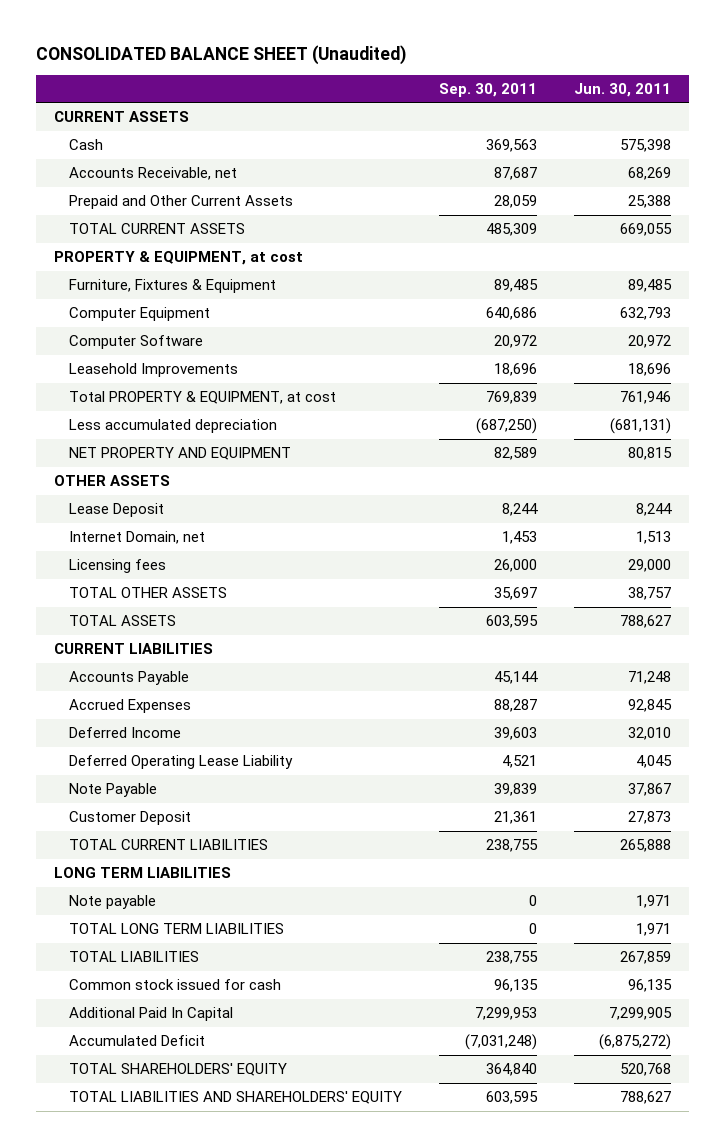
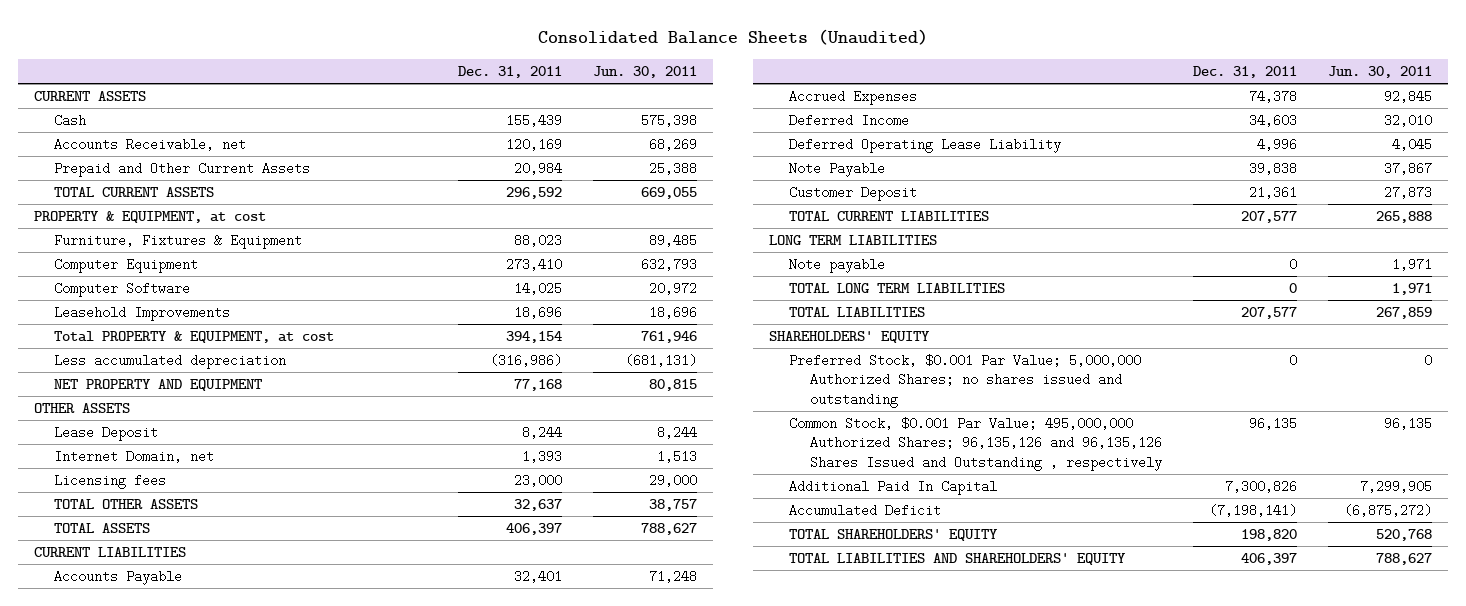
- CONSOLIDATED BALANCE SHEET (Unaudited)
+ Consolidated Balance Sheets (Unaudited)
- | Sep. 30, 2011 | Jun. 30, 2011
+ | Dec. 31, 2011 | Jun. 30, 2011
- Common stock issued for cash | 96,135 | 96,135
+ SHAREHOLDERS' EQUITY
+ Preferred Stock, $0.001 Par Value; 5,000,000 Authorized Shares; no shares issued and outstanding | 0 | 0
+ Common Stock, $0.001 Par Value; 495,000,000 Authorized Shares; 96,135,126 and 96,135,126 Shares Issued and Outstanding , respectively | 96,135 | 96,135

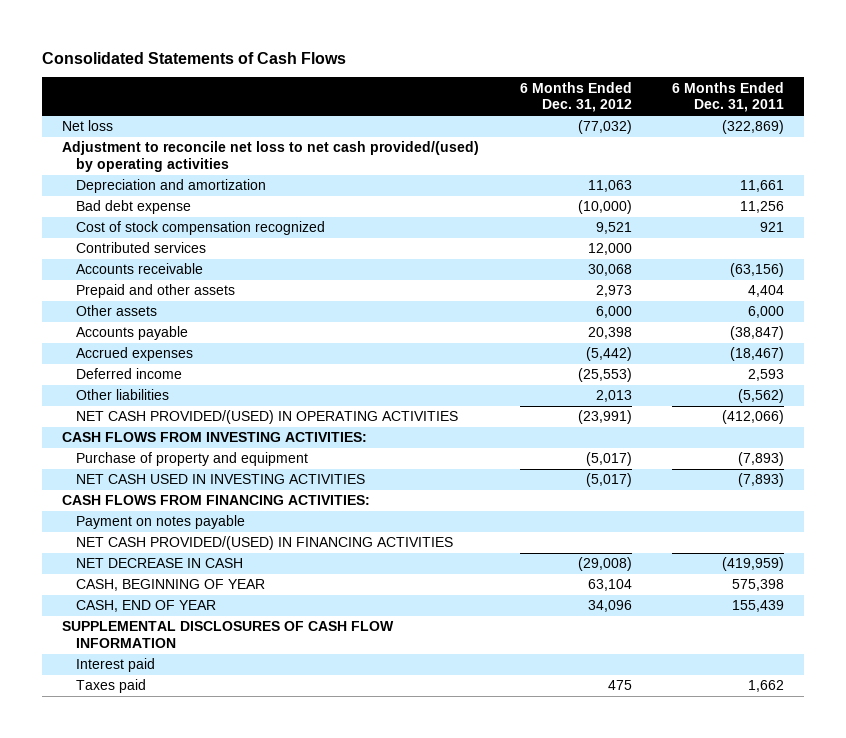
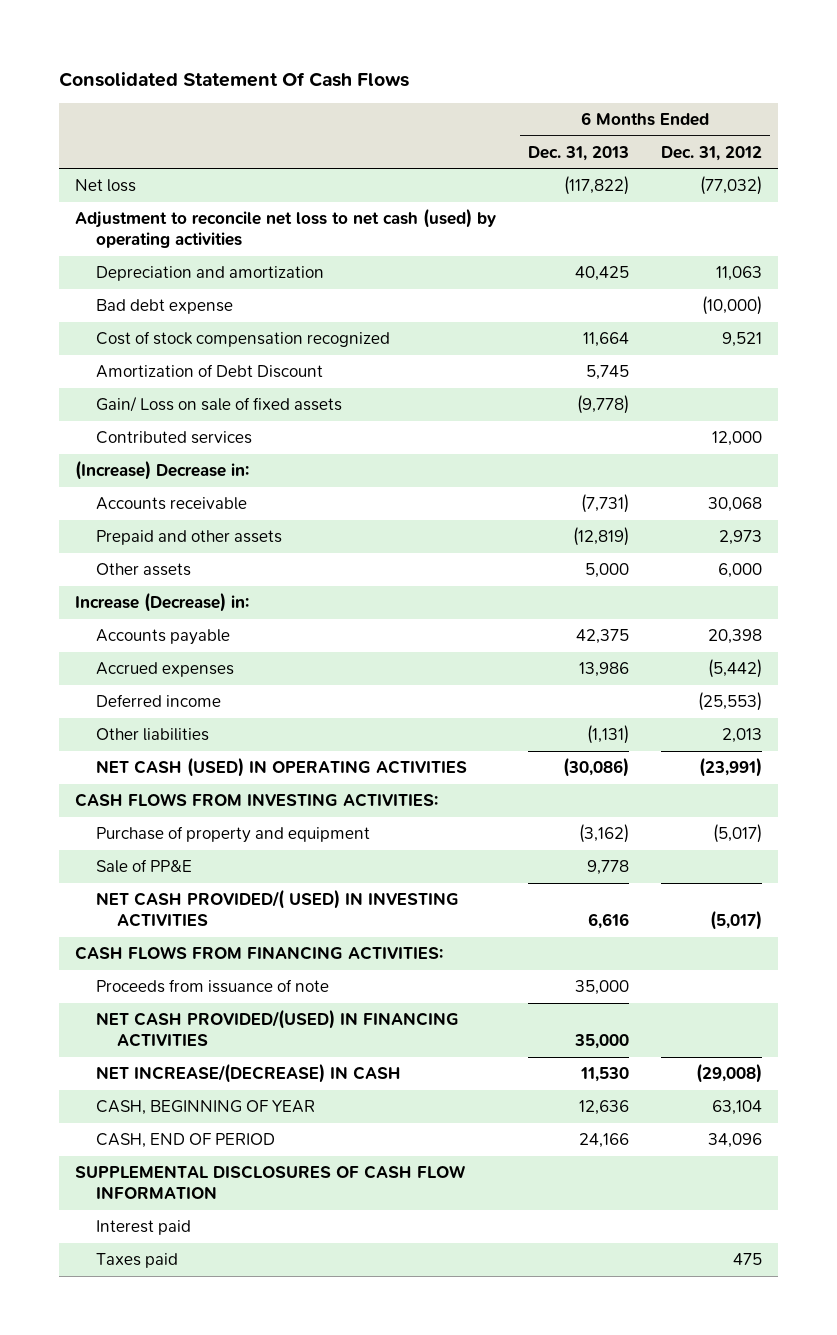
- Consolidated Statements of Cash Flows
+ Consolidated Statement Of Cash Flows
- | 6 Months Ended Dec. 31, 2012 | 6 Months Ended Dec. 31, 2011
+ | 6 Months Ended Dec. 31, 2013 | 6 Months Ended Dec. 31, 2012
- Adjustment to reconcile net loss to net cash provided/(used) by operating activities
+ Adjustment to reconcile net loss to net cash (used) by operating activities
+ Amortization of Debt Discount | 5,745 |
+ Gain/ Loss on sale of fixed assets | (9,778) |
+ (Increase) Decrease in:
+ Increase (Decrease) in:
- NET CASH PROVIDED/(USED) IN OPERATING ACTIVITIES | (23,991) | (412,066)
+ NET CASH (USED) IN OPERATING ACTIVITIES | (30,086) | (23,991)
- NET CASH USED IN INVESTING ACTIVITIES | (5,017) | (7,893)
+ Sale of PP&E | 9,778 |
+ NET CASH PROVIDED/( USED) IN INVESTING ACTIVITIES | 6,616 | (5,017)
- Payment on notes payable
+ Proceeds from issuance of note | 35,000 |
- NET DECREASE IN CASH | (29,008) | (419,959)
+ NET INCREASE/(DECREASE) IN CASH | 11,530 | (29,008)
- CASH, END OF YEAR | 34,096 | 155,439
+ CASH, END OF PERIOD | 24,166 | 34,096

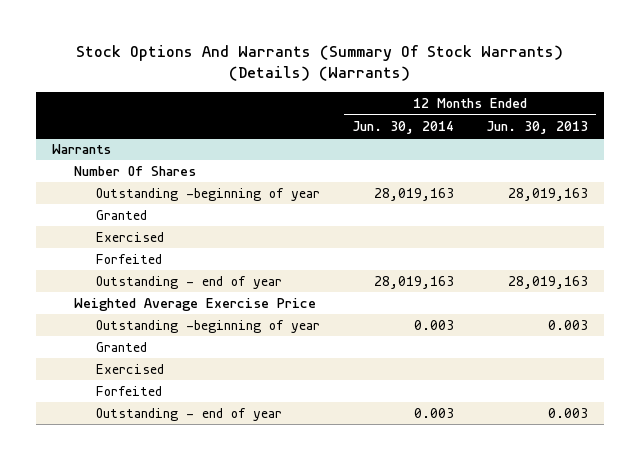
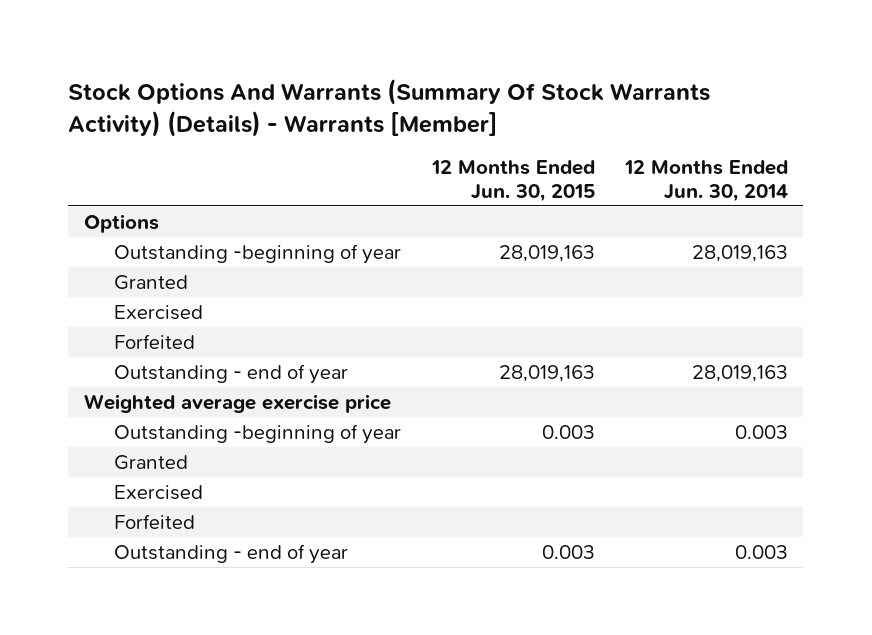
- Stock Options And Warrants (Summary Of Stock Warrants) (Details) (Warrants)
+ Stock Options And Warrants (Summary Of Stock Warrants Activity) (Details) - Warrants [Member]
- | 12 Months Ended Jun. 30, 2014 | 12 Months Ended Jun. 30, 2013
+ | 12 Months Ended Jun. 30, 2015 | 12 Months Ended Jun. 30, 2014
- Warrants
- Number Of Shares
+ Options
- Weighted Average Exercise Price
+ Weighted average exercise price

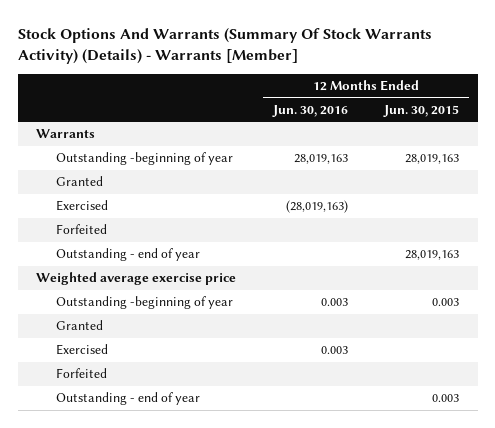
- | 12 Months Ended Jun. 30, 2015 | 12 Months Ended Jun. 30, 2014
+ | 12 Months Ended Jun. 30, 2016 | 12 Months Ended Jun. 30, 2015
- Options
+ Warrants

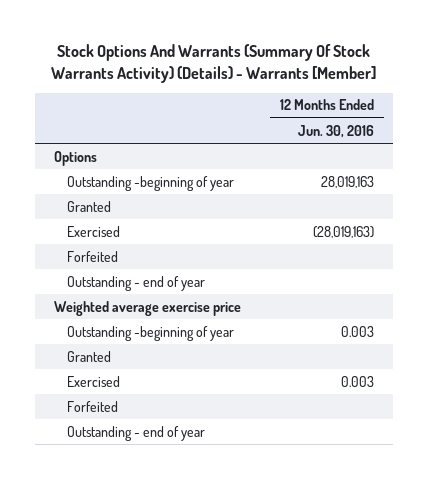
- | 12 Months Ended Jun. 30, 2016 | 12 Months Ended Jun. 30, 2015
+ | 12 Months Ended Jun. 30, 2016
- Warrants
+ Options

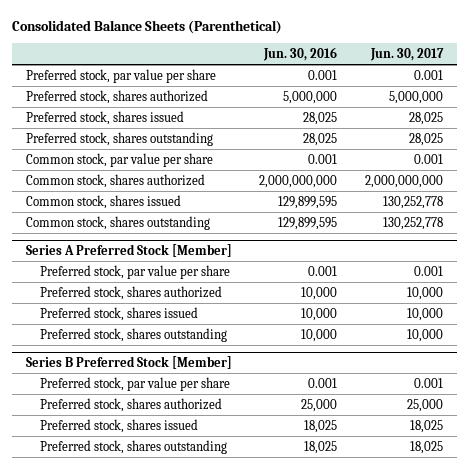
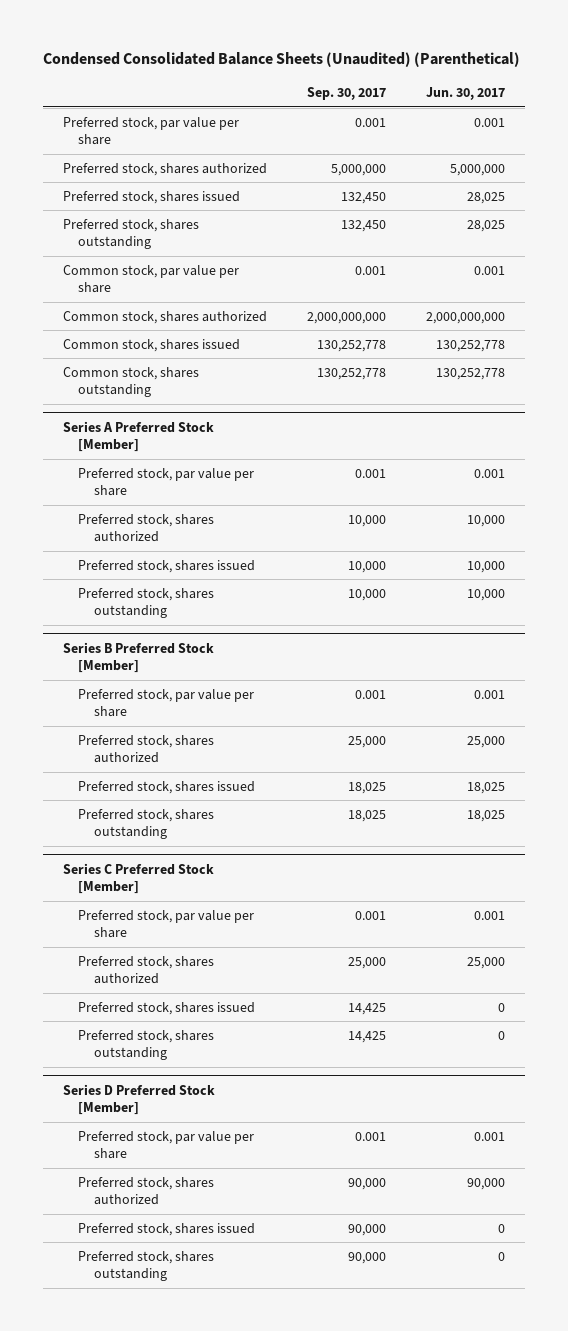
- Consolidated Balance Sheets (Parenthetical)
+ Condensed Consolidated Balance Sheets (Unaudited) (Parenthetical)
- | Jun. 30, 2016 | Jun. 30, 2017
+ | Sep. 30, 2017 | Jun. 30, 2017
+ Series C Preferred Stock [Member]
+ Preferred stock, par value per share | 0.001 | 0.001
+ Preferred stock, shares authorized | 25,000 | 25,000
+ Preferred stock, shares issued | 14,425 | 0
+ Preferred stock, shares outstanding | 14,425 | 0
+ Series D Preferred Stock [Member]
+ Preferred stock, par value per share | 0.001 | 0.001
+ Preferred stock, shares authorized | 90,000 | 90,000
+ Preferred stock, shares issued | 90,000 | 0
+ Preferred stock, shares outstanding | 90,000 | 0

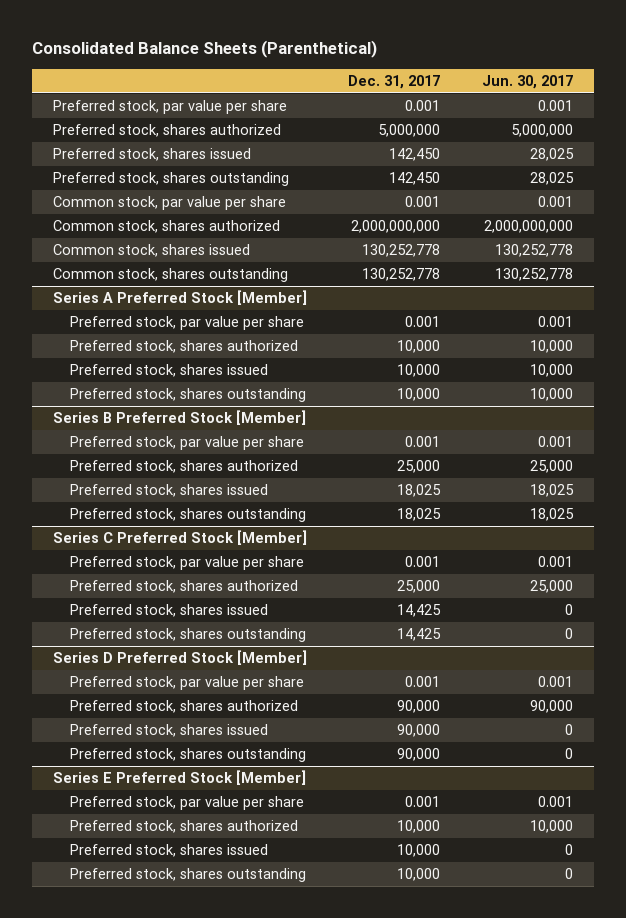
- Condensed Consolidated Balance Sheets (Unaudited) (Parenthetical)
+ Consolidated Balance Sheets (Parenthetical)
- | Sep. 30, 2017 | Jun. 30, 2017
+ | Dec. 31, 2017 | Jun. 30, 2017
+ Series E Preferred Stock [Member]
+ Preferred stock, par value per share | 0.001 | 0.001
+ Preferred stock, shares authorized | 10,000 | 10,000
+ Preferred stock, shares issued | 10,000 | 0
+ Preferred stock, shares outstanding | 10,000 | 0

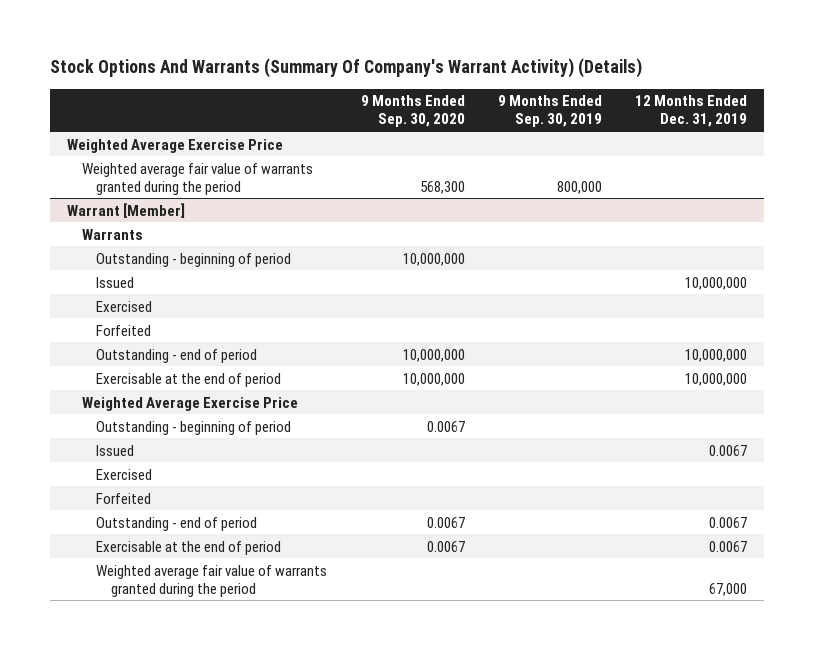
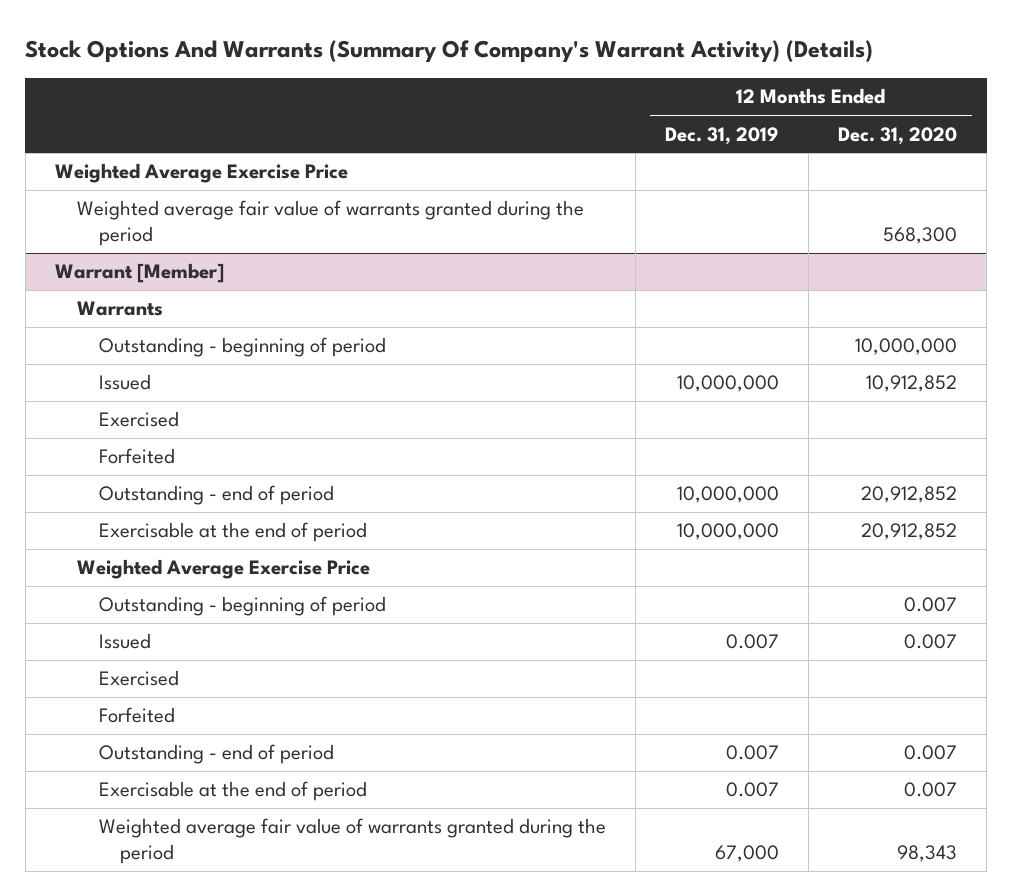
- | 9 Months Ended Sep. 30, 2020 | 9 Months Ended Sep. 30, 2019 | 12 Months Ended Dec. 31, 2019
+ | 12 Months Ended Dec. 31, 2019 | 12 Months Ended Dec. 31, 2020
@ Warrant [Member]
- Issued | | | 0.0067
+ Issued | 0.007 | 0.007
- Outstanding - end of period | 0.0067 | | 0.0067
- Exercisable at the end of period | 0.0067 | | 0.0067
+ Outstanding - end of period | 0.007 | 0.007
+ Exercisable at the end of period | 0.007 | 0.007

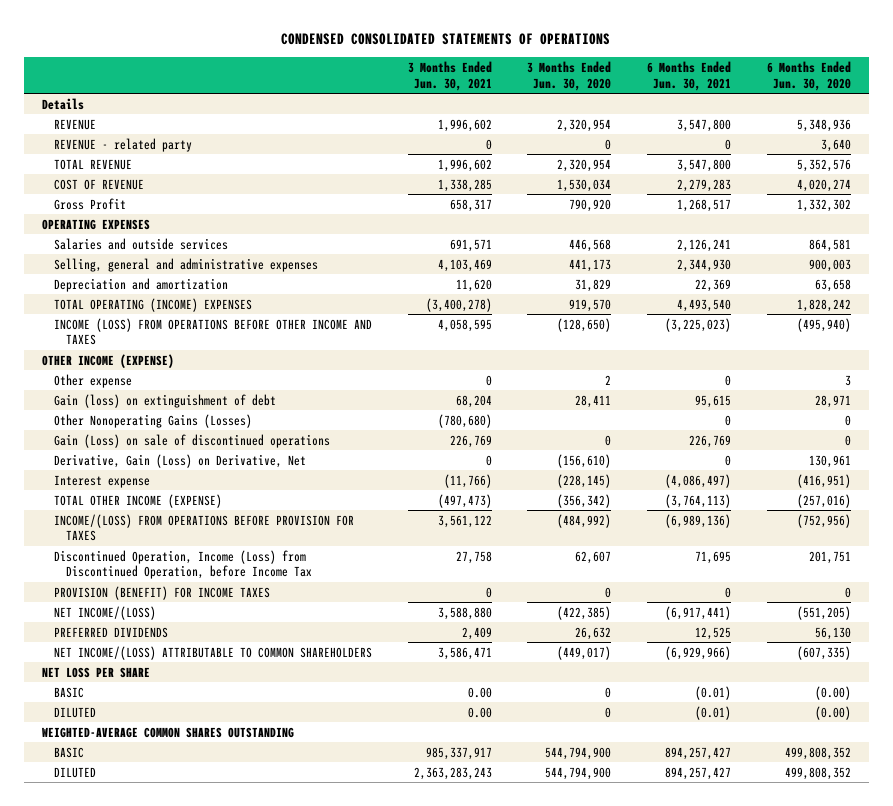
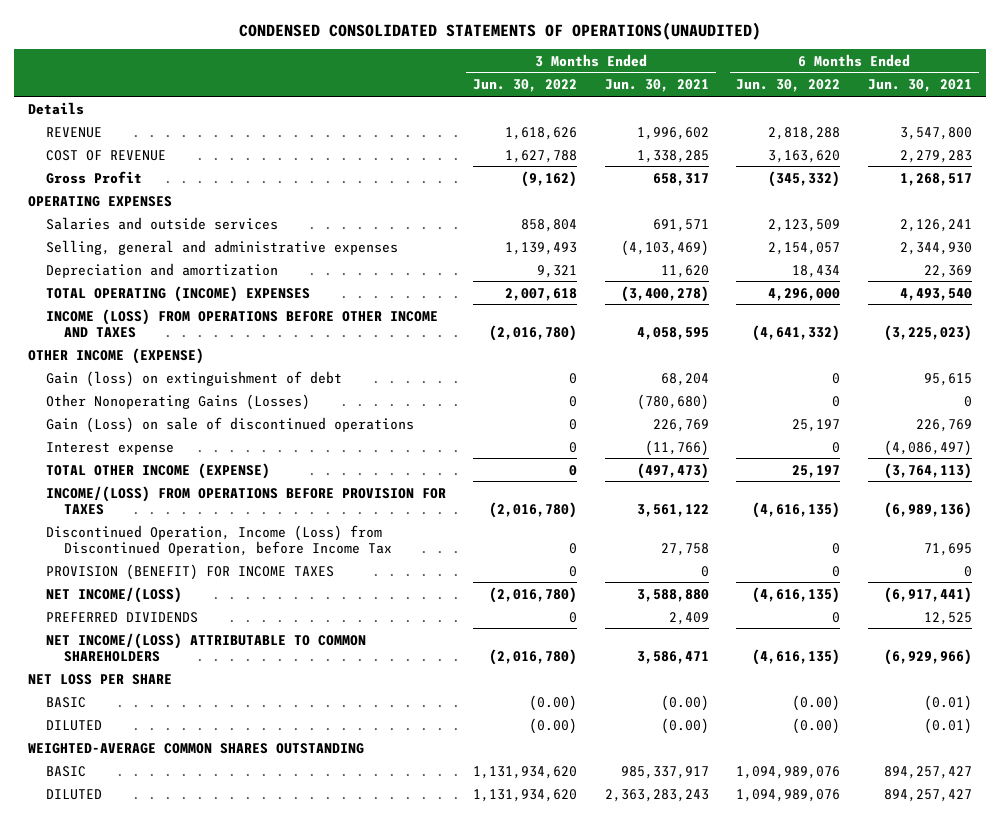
- CONDENSED CONSOLIDATED STATEMENTS OF OPERATIONS
+ CONDENSED CONSOLIDATED STATEMENTS OF OPERATIONS(UNAUDITED)
- | 3 Months Ended Jun. 30, 2021 | 3 Months Ended Jun. 30, 2020 | 6 Months Ended Jun. 30, 2021 | 6 Months Ended Jun. 30, 2020
+ | 3 Months Ended Jun. 30, 2022 | 3 Months Ended Jun. 30, 2021 | 6 Months Ended Jun. 30, 2022 | 6 Months Ended Jun. 30, 2021
- REVENUE - related party | 0 | 0 | 0 | 3,640
- TOTAL REVENUE | 1,996,602 | 2,320,954 | 3,547,800 | 5,352,576
- Selling, general and administrative expenses | 4,103,469 | 441,173 | 2,344,930 | 900,003
+ Selling, general and administrative expenses | 1,139,493 | (4,103,469) | 2,154,057 | 2,344,930
- Other expense | 0 | 2 | 0 | 3
- Derivative, Gain (Loss) on Derivative, Net | 0 | (156,610) | 0 | 130,961
- BASIC | 0.00 | 0 | (0.01) | (0.00)
- DILUTED | 0.00 | 0 | (0.01) | (0.00)
+ BASIC | (0.00) | (0.00) | (0.00) | (0.01)
+ DILUTED | (0.00) | (0.00) | (0.00) | (0.01)

